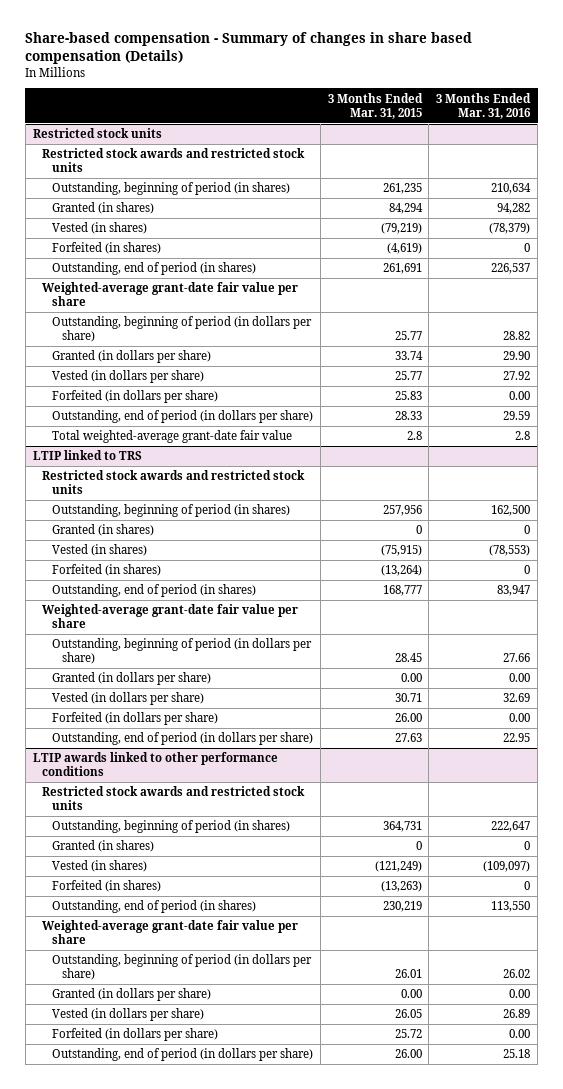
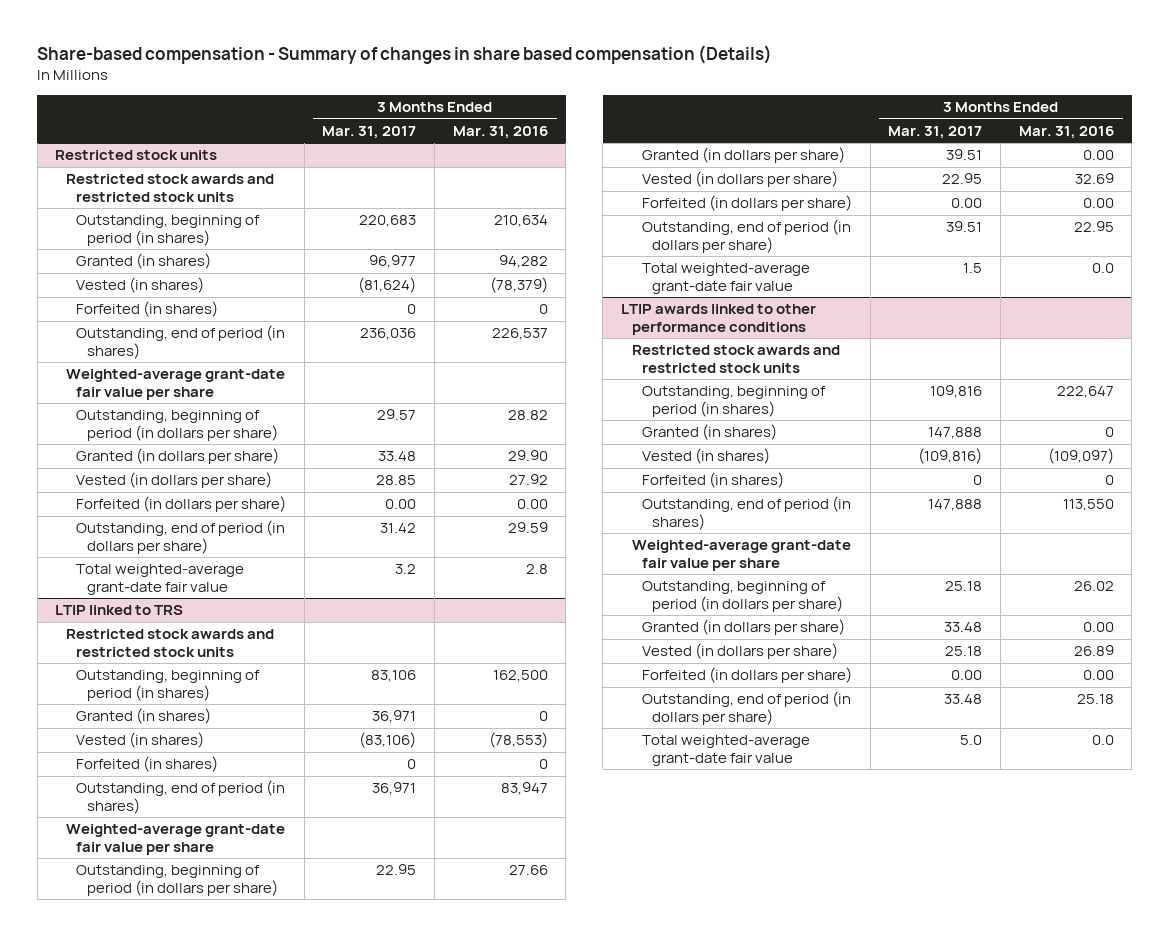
- | 3 Months Ended Mar. 31, 2015 | 3 Months Ended Mar. 31, 2016
+ | 3 Months Ended Mar. 31, 2017 | 3 Months Ended Mar. 31, 2016
@ LTIP linked to TRS
+ Total weighted-average grant-date fair value | 1.5 | 0.0
@ LTIP awards linked to other performance conditions
+ Total weighted-average grant-date fair value | 5.0 | 0.0

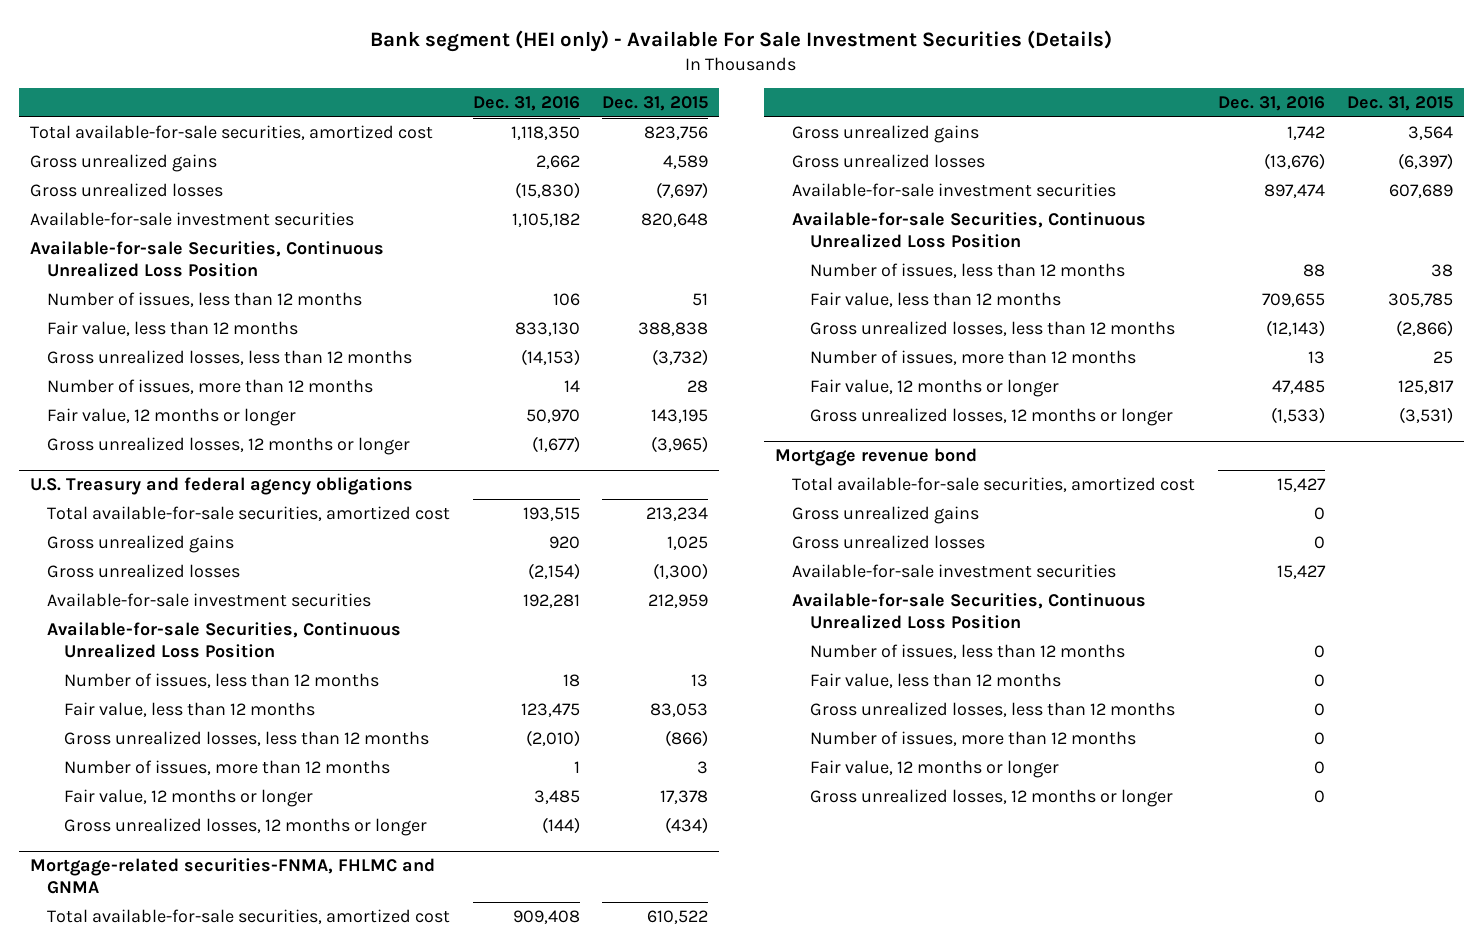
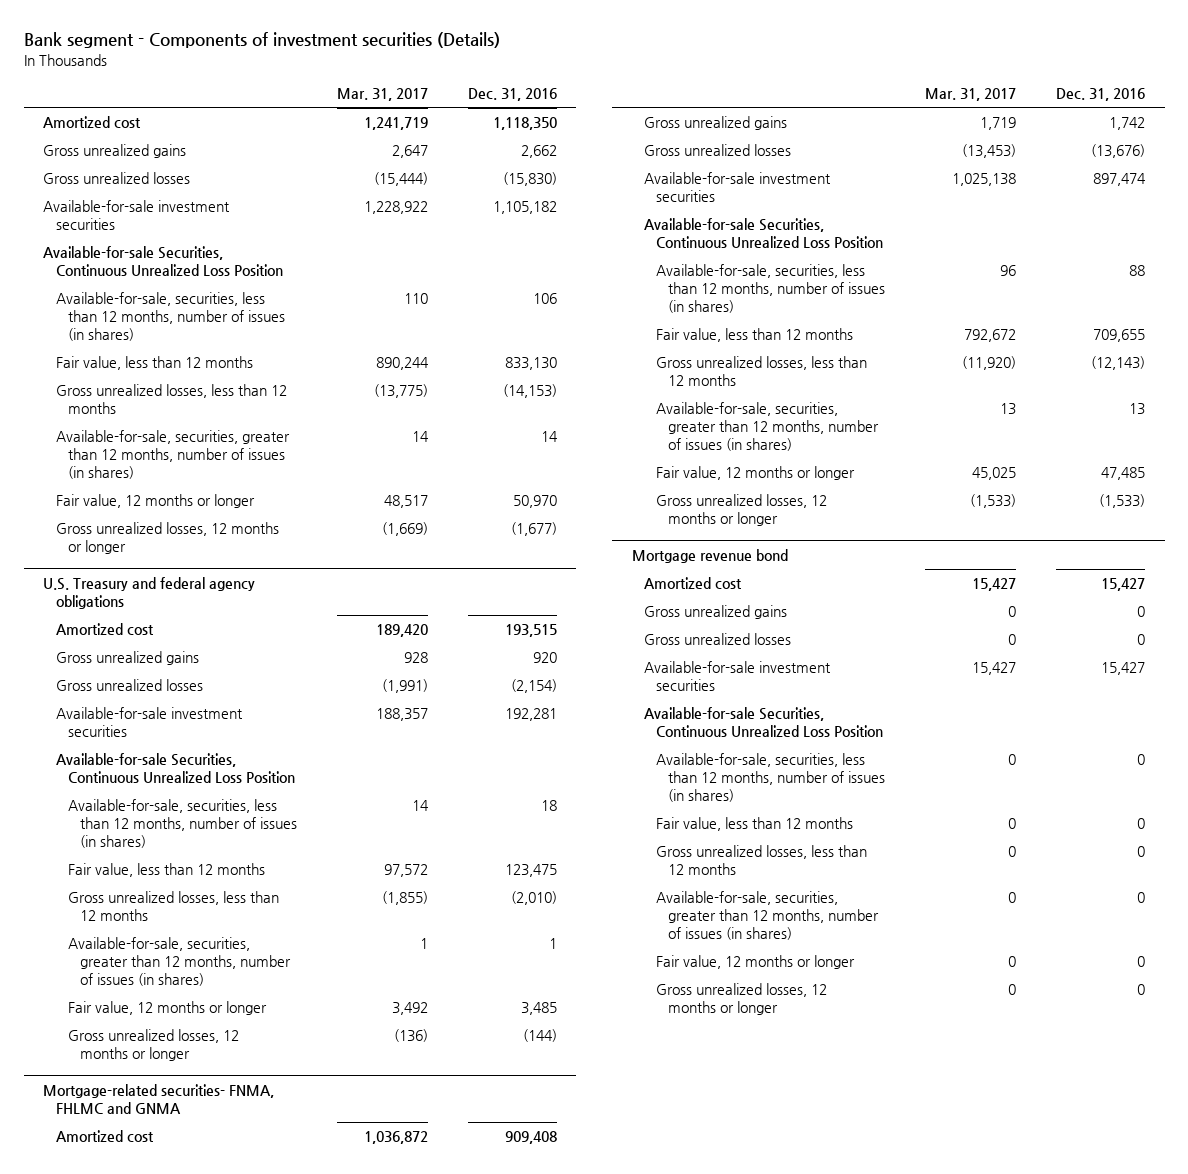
- Bank segment (HEI only) - Available For Sale Investment Securities (Details)
+ Bank segment - Components of investment securities (Details)
- | Dec. 31, 2016 | Dec. 31, 2015
+ | Mar. 31, 2017 | Dec. 31, 2016
- Total available-for-sale securities, amortized cost | 1,118,350 | 823,756
+ Amortized cost | 1,241,719 | 1,118,350
- Number of issues, less than 12 months | 106 | 51
+ Available-for-sale, securities, less than 12 months, number of issues (in shares) | 110 | 106
- Number of issues, more than 12 months | 14 | 28
+ Available-for-sale, securities, greater than 12 months, number of issues (in shares) | 14 | 14
@ U.S. Treasury and federal agency obligations
- Total available-for-sale securities, amortized cost | 193,515 | 213,234
+ Amortized cost | 189,420 | 193,515
- Number of issues, less than 12 months | 18 | 13
+ Available-for-sale, securities, less than 12 months, number of issues (in shares) | 14 | 18
- Number of issues, more than 12 months | 1 | 3
+ Available-for-sale, securities, greater than 12 months, number of issues (in shares) | 1 | 1
- Mortgage-related securities-FNMA, FHLMC and GNMA
- Total available-for-sale securities, amortized cost | 909,408 | 610,522
+ Mortgage-related securities- FNMA, FHLMC and GNMA
+ Amortized cost | 1,036,872 | 909,408
- Number of issues, less than 12 months | 88 | 38
+ Available-for-sale, securities, less than 12 months, number of issues (in shares) | 96 | 88
- Number of issues, more than 12 months | 13 | 25
+ Available-for-sale, securities, greater than 12 months, number of issues (in shares) | 13 | 13
@ Mortgage revenue bond
- Total available-for-sale securities, amortized cost | 15,427 |
+ Amortized cost | 15,427 | 15,427
- Number of issues, less than 12 months | 0 |
+ Available-for-sale, securities, less than 12 months, number of issues (in shares) | 0 | 0
- Number of issues, more than 12 months | 0 |
+ Available-for-sale, securities, greater than 12 months, number of issues (in shares) | 0 | 0

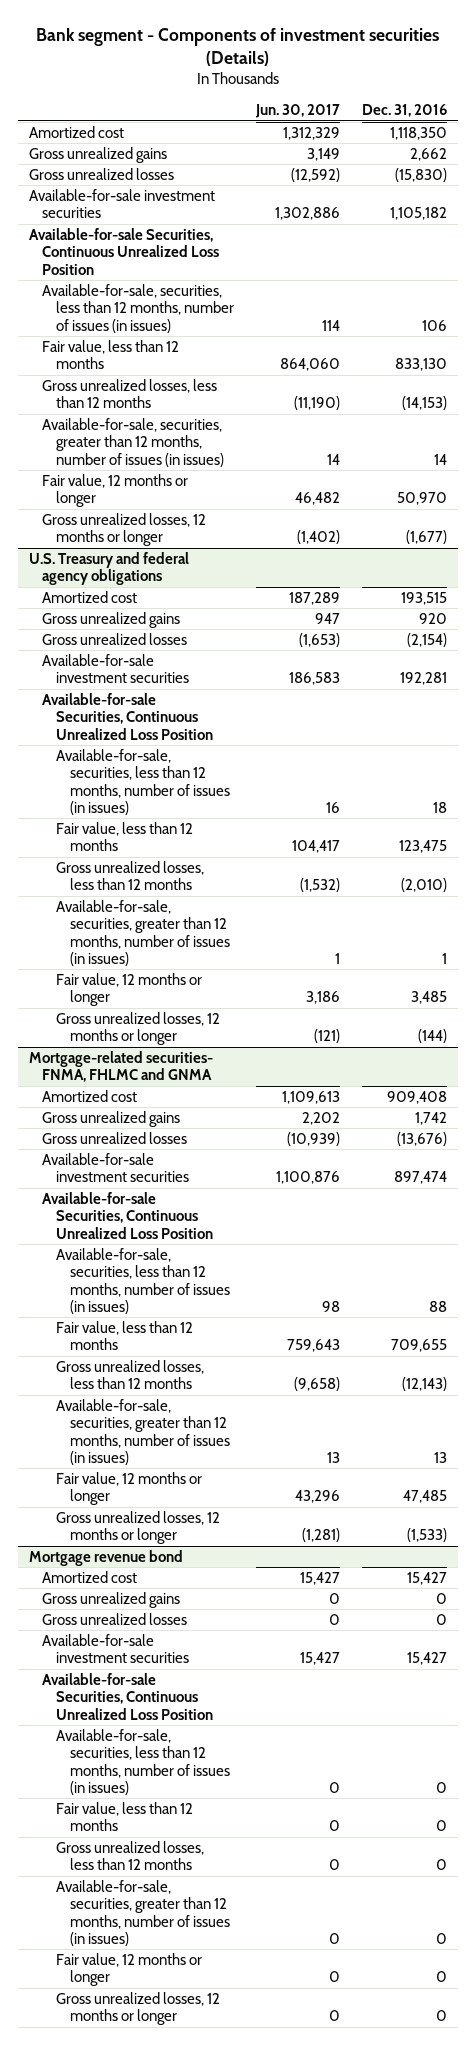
- | Mar. 31, 2017 | Dec. 31, 2016
+ | Jun. 30, 2017 | Dec. 31, 2016
- Available-for-sale, securities, less than 12 months, number of issues (in shares) | 110 | 106
+ Available-for-sale, securities, less than 12 months, number of issues (in issues) | 114 | 106
- Available-for-sale, securities, greater than 12 months, number of issues (in shares) | 14 | 14
+ Available-for-sale, securities, greater than 12 months, number of issues (in issues) | 14 | 14
@ U.S. Treasury and federal agency obligations
- Available-for-sale, securities, less than 12 months, number of issues (in shares) | 14 | 18
+ Available-for-sale, securities, less than 12 months, number of issues (in issues) | 16 | 18
- Available-for-sale, securities, greater than 12 months, number of issues (in shares) | 1 | 1
+ Available-for-sale, securities, greater than 12 months, number of issues (in issues) | 1 | 1
@ Mortgage-related securities- FNMA, FHLMC and GNMA
- Available-for-sale, securities, less than 12 months, number of issues (in shares) | 96 | 88
+ Available-for-sale, securities, less than 12 months, number of issues (in issues) | 98 | 88
- Available-for-sale, securities, greater than 12 months, number of issues (in shares) | 13 | 13
+ Available-for-sale, securities, greater than 12 months, number of issues (in issues) | 13 | 13
@ Mortgage revenue bond
- Available-for-sale, securities, less than 12 months, number of issues (in shares) | 0 | 0
+ Available-for-sale, securities, less than 12 months, number of issues (in issues) | 0 | 0
- Available-for-sale, securities, greater than 12 months, number of issues (in shares) | 0 | 0
+ Available-for-sale, securities, greater than 12 months, number of issues (in issues) | 0 | 0

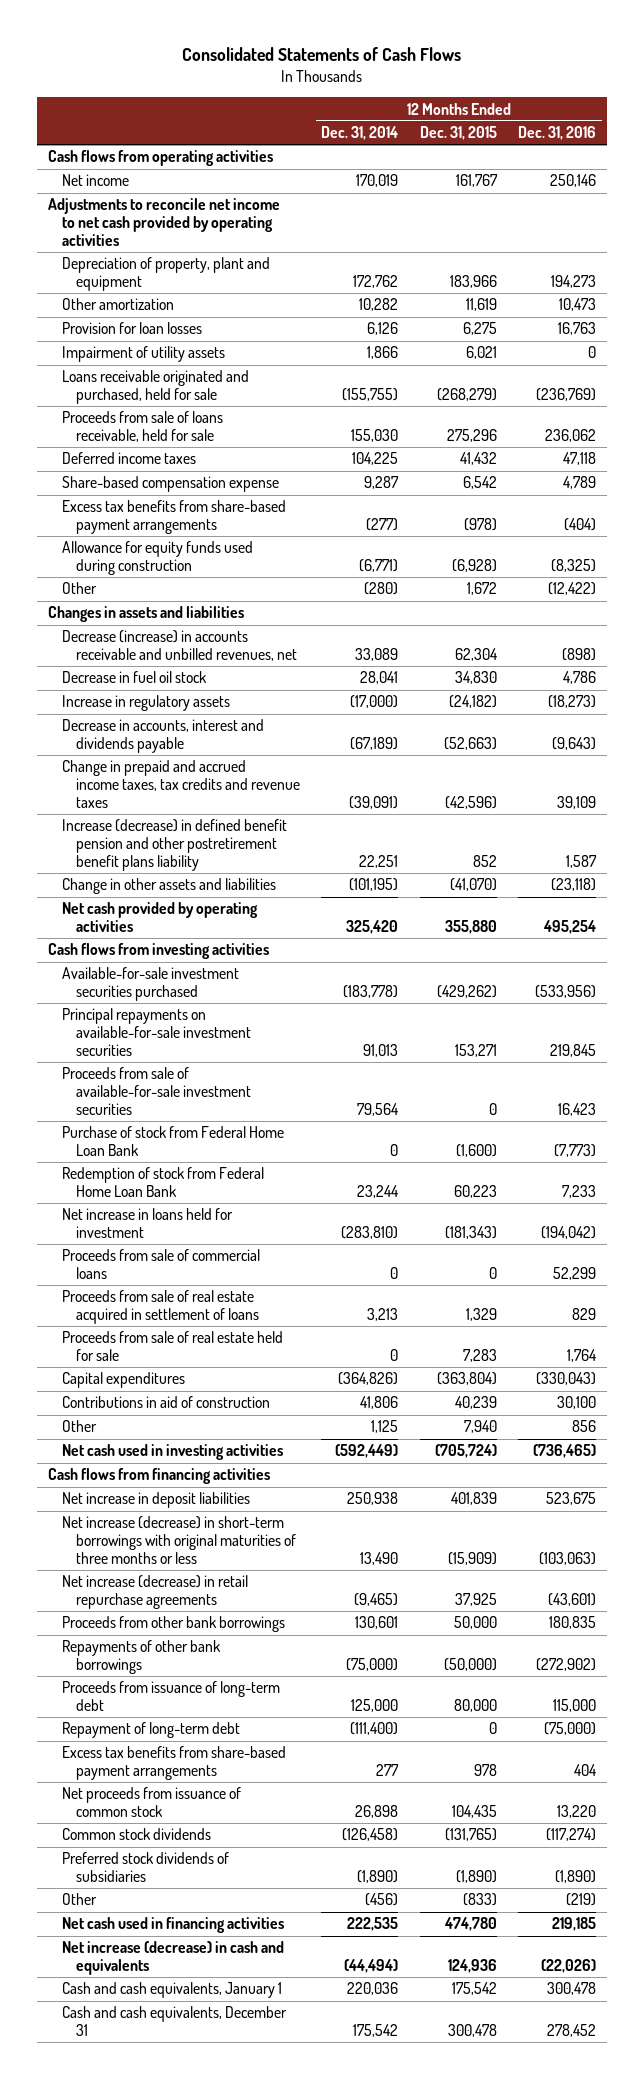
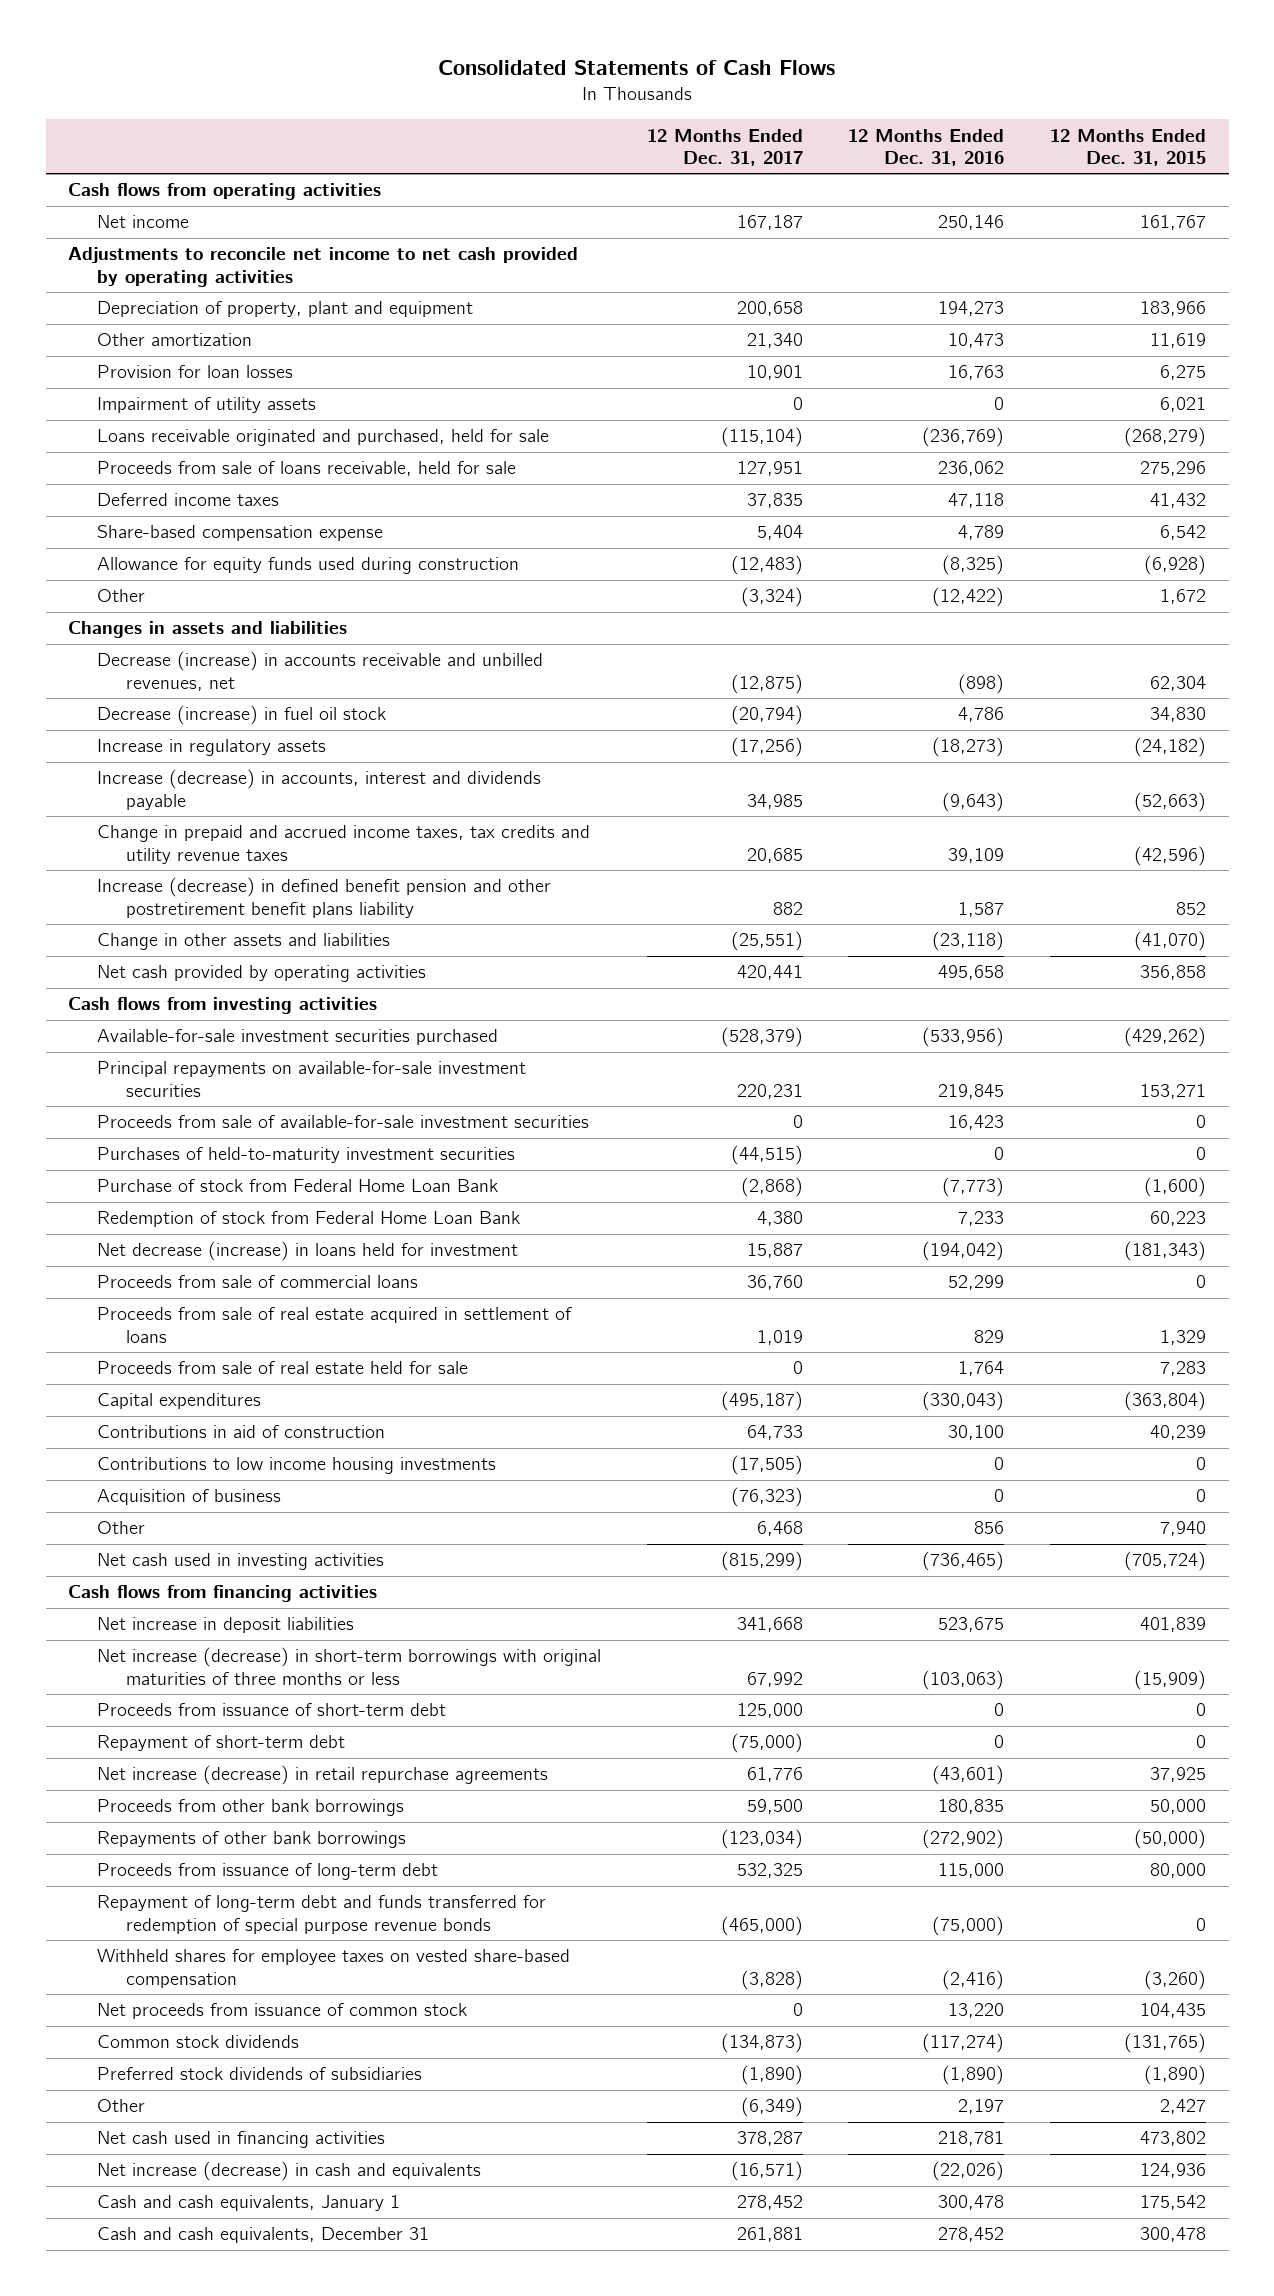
- | 12 Months Ended Dec. 31, 2014 | 12 Months Ended Dec. 31, 2015 | 12 Months Ended Dec. 31, 2016
+ | 12 Months Ended Dec. 31, 2017 | 12 Months Ended Dec. 31, 2016 | 12 Months Ended Dec. 31, 2015
- Excess tax benefits from share-based payment arrangements | (277) | (978) | (404)
- Decrease in fuel oil stock | 28,041 | 34,830 | 4,786
+ Decrease (increase) in fuel oil stock | (20,794) | 4,786 | 34,830
- Decrease in accounts, interest and dividends payable | (67,189) | (52,663) | (9,643)
- Change in prepaid and accrued income taxes, tax credits and revenue taxes | (39,091) | (42,596) | 39,109
+ Increase (decrease) in accounts, interest and dividends payable | 34,985 | (9,643) | (52,663)
+ Change in prepaid and accrued income taxes, tax credits and utility revenue taxes | 20,685 | 39,109 | (42,596)
- Net cash provided by operating activities | 325,420 | 355,880 | 495,254
+ Net cash provided by operating activities | 420,441 | 495,658 | 356,858
+ Purchases of held-to-maturity investment securities | (44,515) | 0 | 0
- Net increase in loans held for investment | (283,810) | (181,343) | (194,042)
+ Net decrease (increase) in loans held for investment | 15,887 | (194,042) | (181,343)
+ Contributions to low income housing investments | (17,505) | 0 | 0
+ Acquisition of business | (76,323) | 0 | 0
+ Proceeds from issuance of short-term debt | 125,000 | 0 | 0
+ Repayment of short-term debt | (75,000) | 0 | 0
- Repayment of long-term debt | (111,400) | 0 | (75,000)
- Excess tax benefits from share-based payment arrangements | 277 | 978 | 404
+ Repayment of long-term debt and funds transferred for redemption of special purpose revenue bonds | (465,000) | (75,000) | 0
+ Withheld shares for employee taxes on vested share-based compensation | (3,828) | (2,416) | (3,260)
- Other | (456) | (833) | (219)
- Net cash used in financing activities | 222,535 | 474,780 | 219,185
+ Other | (6,349) | 2,197 | 2,427
+ Net cash used in financing activities | 378,287 | 218,781 | 473,802

